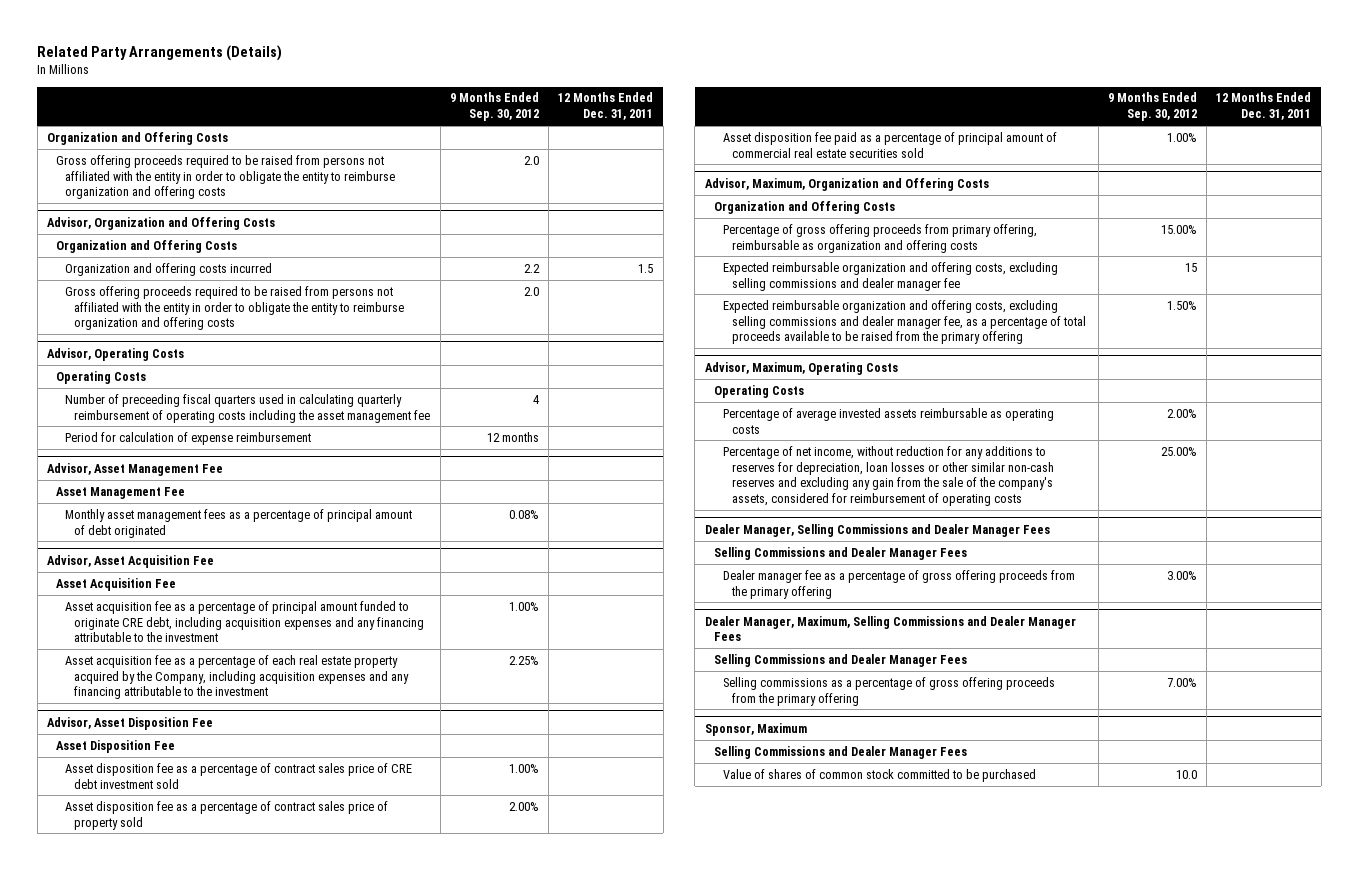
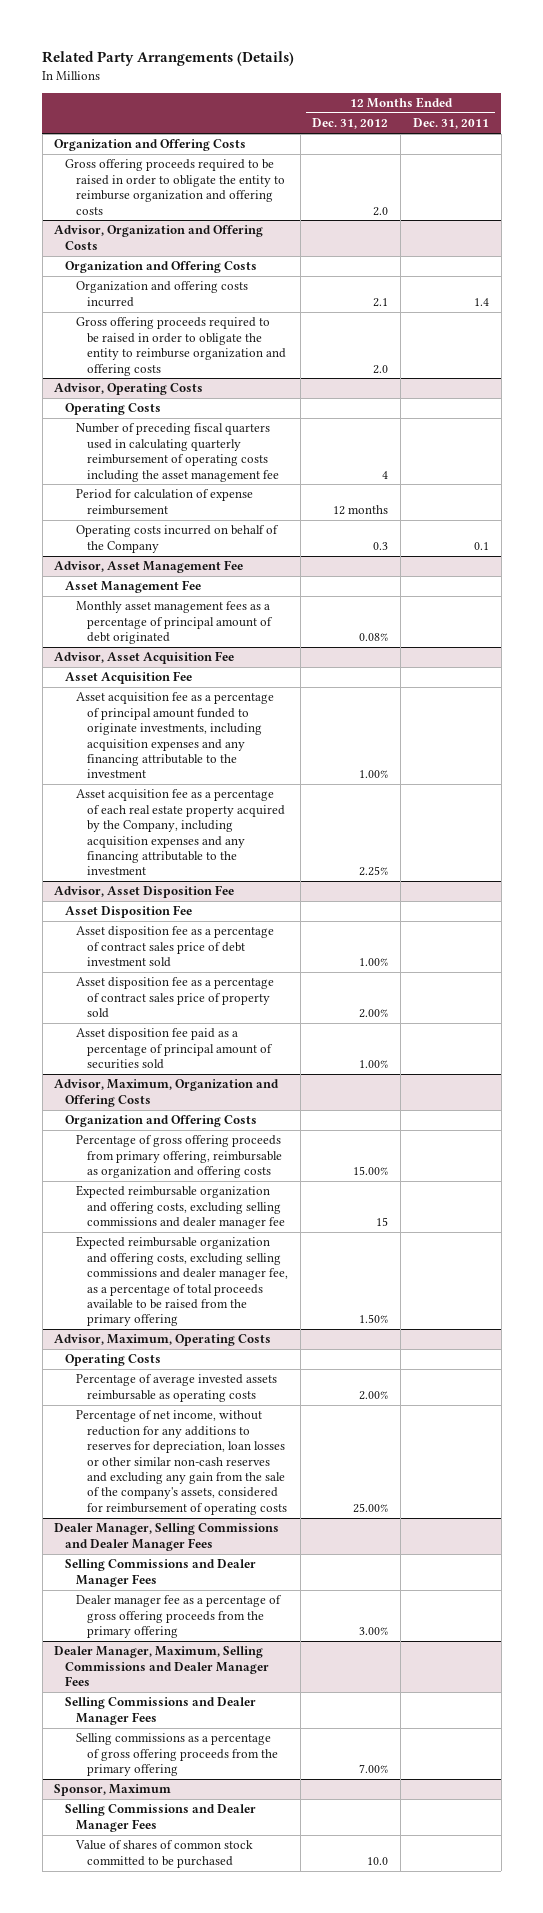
- | 9 Months Ended Sep. 30, 2012 | 12 Months Ended Dec. 31, 2011
+ | 12 Months Ended Dec. 31, 2012 | 12 Months Ended Dec. 31, 2011
- Gross offering proceeds required to be raised from persons not affiliated with the entity in order to obligate the entity to reimburse organization and offering costs | 2.0 |
+ Gross offering proceeds required to be raised in order to obligate the entity to reimburse organization and offering costs | 2.0 |
@ Advisor, Organization and Offering Costs
- Organization and offering costs incurred | 2.2 | 1.5
- Gross offering proceeds required to be raised from persons not affiliated with the entity in order to obligate the entity to reimburse organization and offering costs | 2.0 |
+ Organization and offering costs incurred | 2.1 | 1.4
+ Gross offering proceeds required to be raised in order to obligate the entity to reimburse organization and offering costs | 2.0 |
@ Advisor, Operating Costs
- Number of preceeding fiscal quarters used in calculating quarterly reimbursement of operating costs including the asset management fee | 4 |
+ Number of preceding fiscal quarters used in calculating quarterly reimbursement of operating costs including the asset management fee | 4 |
+ Operating costs incurred on behalf of the Company | 0.3 | 0.1
@ Advisor, Asset Acquisition Fee
- Asset acquisition fee as a percentage of principal amount funded to originate CRE debt, including acquisition expenses and any financing attributable to the investment | 1.00% |
+ Asset acquisition fee as a percentage of principal amount funded to originate investments, including acquisition expenses and any financing attributable to the investment | 1.00% |
@ Advisor, Asset Disposition Fee
- Asset disposition fee as a percentage of contract sales price of CRE debt investment sold | 1.00% |
+ Asset disposition fee as a percentage of contract sales price of debt investment sold | 1.00% |
- Asset disposition fee paid as a percentage of principal amount of commercial real estate securities sold | 1.00% |
+ Asset disposition fee paid as a percentage of principal amount of securities sold | 1.00% |

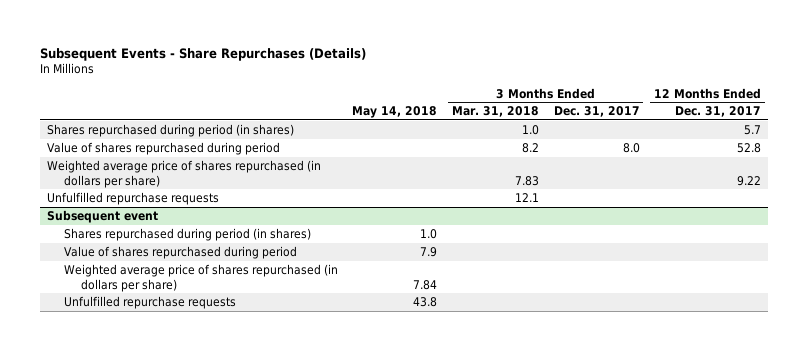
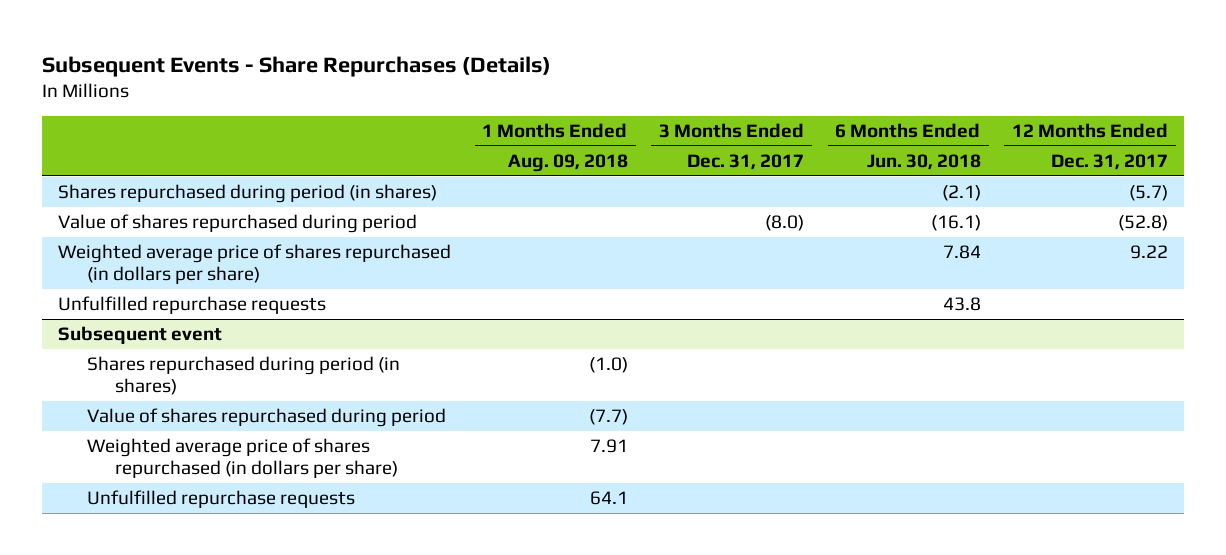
- | May 14, 2018 | 3 Months Ended Mar. 31, 2018 | 3 Months Ended Dec. 31, 2017 | 12 Months Ended Dec. 31, 2017
+ | 1 Months Ended Aug. 09, 2018 | 3 Months Ended Dec. 31, 2017 | 6 Months Ended Jun. 30, 2018 | 12 Months Ended Dec. 31, 2017
- Shares repurchased during period (in shares) | | 1.0 | | 5.7
- Value of shares repurchased during period | | 8.2 | 8.0 | 52.8
+ Shares repurchased during period (in shares) | | | (2.1) | (5.7)
+ Value of shares repurchased during period | | (8.0) | (16.1) | (52.8)

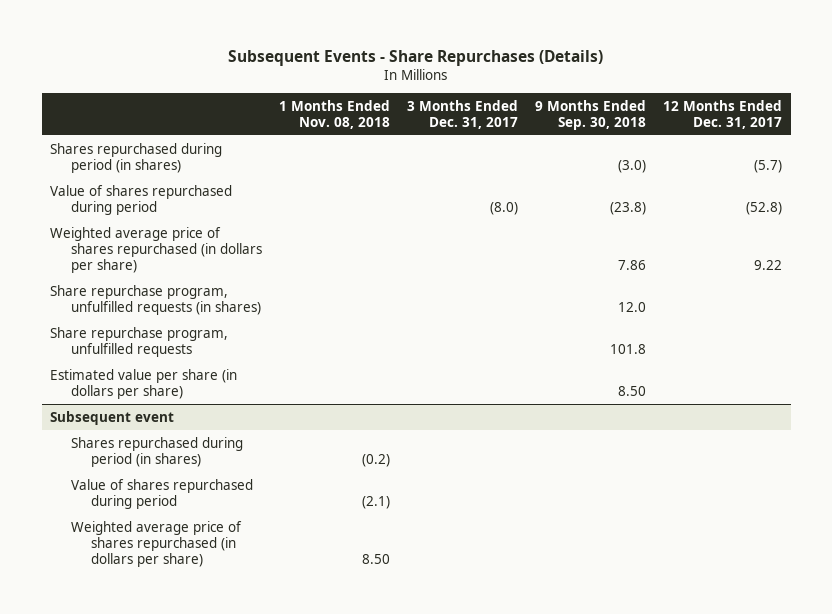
- | 1 Months Ended Aug. 09, 2018 | 3 Months Ended Dec. 31, 2017 | 6 Months Ended Jun. 30, 2018 | 12 Months Ended Dec. 31, 2017
+ | 1 Months Ended Nov. 08, 2018 | 3 Months Ended Dec. 31, 2017 | 9 Months Ended Sep. 30, 2018 | 12 Months Ended Dec. 31, 2017
- Unfulfilled repurchase requests | | | 43.8 |
+ Share repurchase program, unfulfilled requests (in shares) | | | 12.0 |
+ Share repurchase program, unfulfilled requests | | | 101.8 |
+ Estimated value per share (in dollars per share) | | | 8.50 |
@ Subsequent event
- Unfulfilled repurchase requests | 64.1 | | |

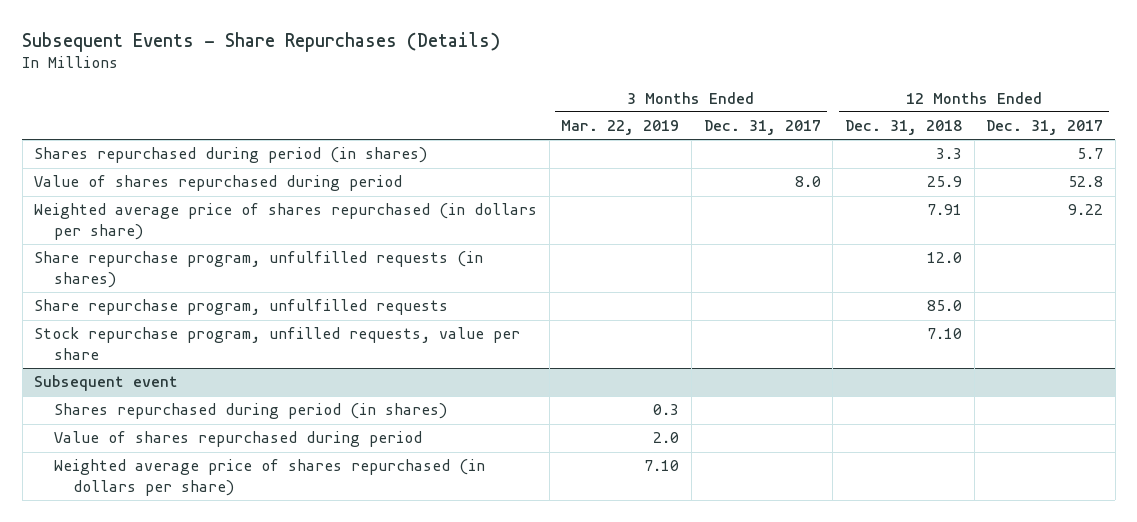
- | 1 Months Ended Nov. 08, 2018 | 3 Months Ended Dec. 31, 2017 | 9 Months Ended Sep. 30, 2018 | 12 Months Ended Dec. 31, 2017
+ | 3 Months Ended Mar. 22, 2019 | 3 Months Ended Dec. 31, 2017 | 12 Months Ended Dec. 31, 2018 | 12 Months Ended Dec. 31, 2017
- Shares repurchased during period (in shares) | | | (3.0) | (5.7)
- Value of shares repurchased during period | | (8.0) | (23.8) | (52.8)
+ Shares repurchased during period (in shares) | | | 3.3 | 5.7
+ Value of shares repurchased during period | | 8.0 | 25.9 | 52.8
- Estimated value per share (in dollars per share) | | | 8.50 |
+ Stock repurchase program, unfilled requests, value per share | | | 7.10 |

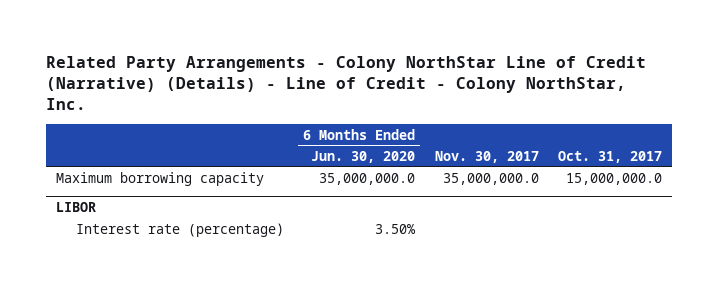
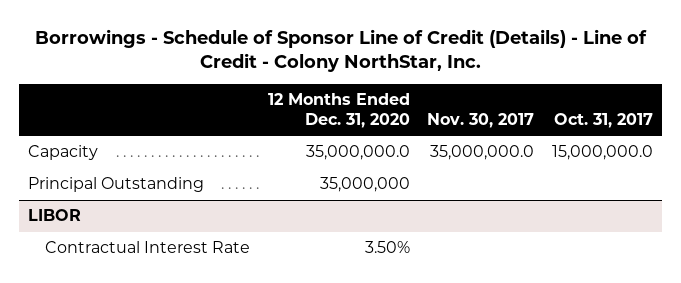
- Related Party Arrangements - Colony NorthStar Line of Credit (Narrative) (Details) - Line of Credit - Colony NorthStar, Inc.
+ Borrowings - Schedule of Sponsor Line of Credit (Details) - Line of Credit - Colony NorthStar, Inc.
- | 6 Months Ended Jun. 30, 2020 | Nov. 30, 2017 | Oct. 31, 2017
+ | 12 Months Ended Dec. 31, 2020 | Nov. 30, 2017 | Oct. 31, 2017
- Maximum borrowing capacity | 35,000,000.0 | 35,000,000.0 | 15,000,000.0
+ Capacity | 35,000,000.0 | 35,000,000.0 | 15,000,000.0
+ Principal Outstanding | 35,000,000 | |
@ LIBOR
- Interest rate (percentage) | 3.50% | |
+ Contractual Interest Rate | 3.50% | |

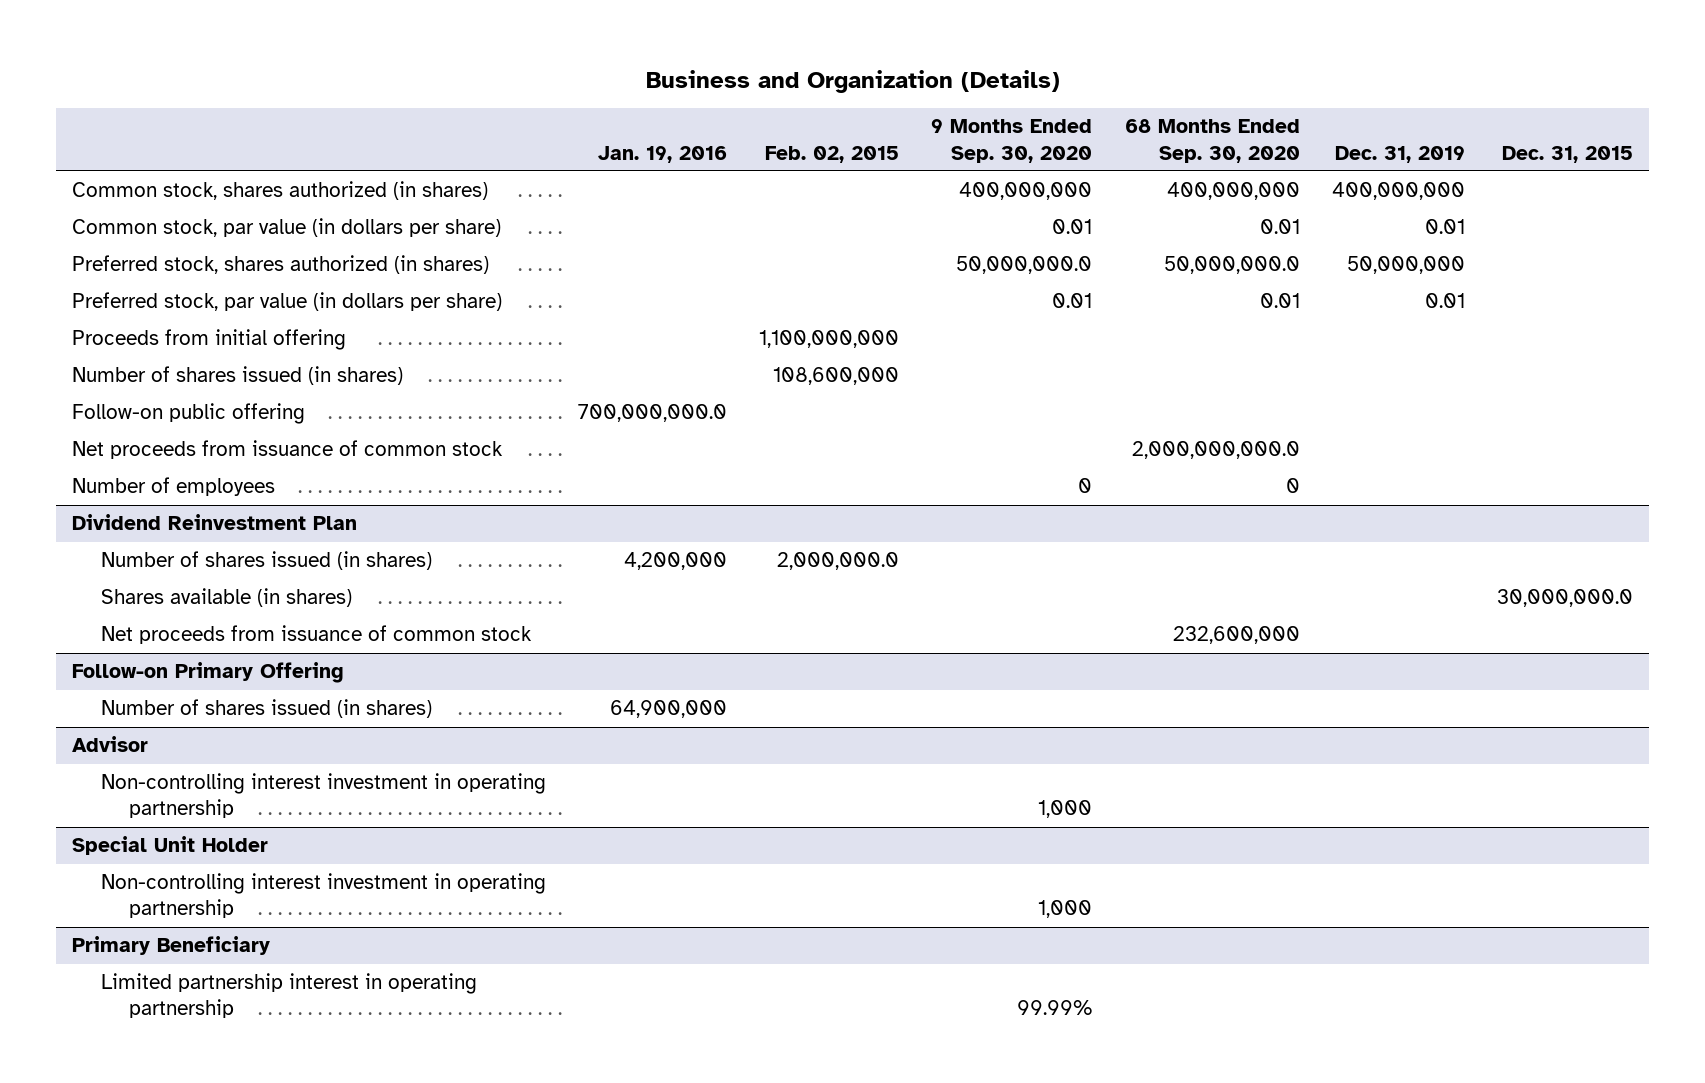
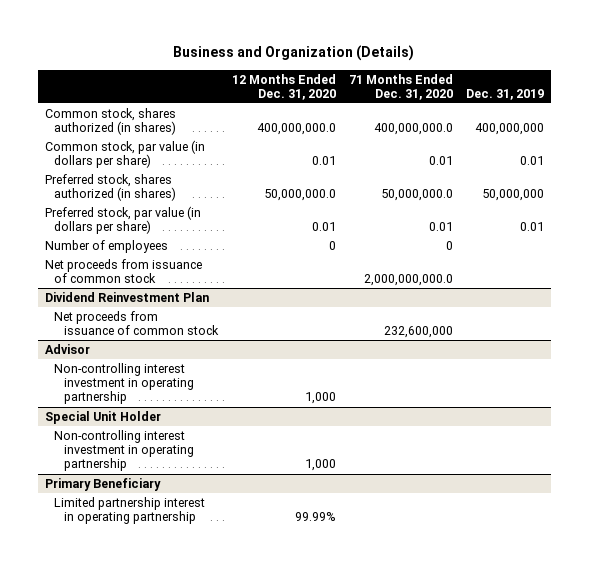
- | Jan. 19, 2016 | Feb. 02, 2015 | 9 Months Ended Sep. 30, 2020 | 68 Months Ended Sep. 30, 2020 | Dec. 31, 2019 | Dec. 31, 2015
+ | 12 Months Ended Dec. 31, 2020 | 71 Months Ended Dec. 31, 2020 | Dec. 31, 2019
- Proceeds from initial offering | | 1,100,000,000 | | | |
- Number of shares issued (in shares) | | 108,600,000 | | | |
- Follow-on public offering | 700,000,000.0 | | | | |
moved down: Net proceeds from issuance of common stock | | 2,000,000,000.0 |
@ Dividend Reinvestment Plan
- Number of shares issued (in shares) | 4,200,000 | 2,000,000.0 | | | |
- Shares available (in shares) | | | | | | 30,000,000.0
- Follow-on Primary Offering
- Number of shares issued (in shares) | 64,900,000 | | | | |

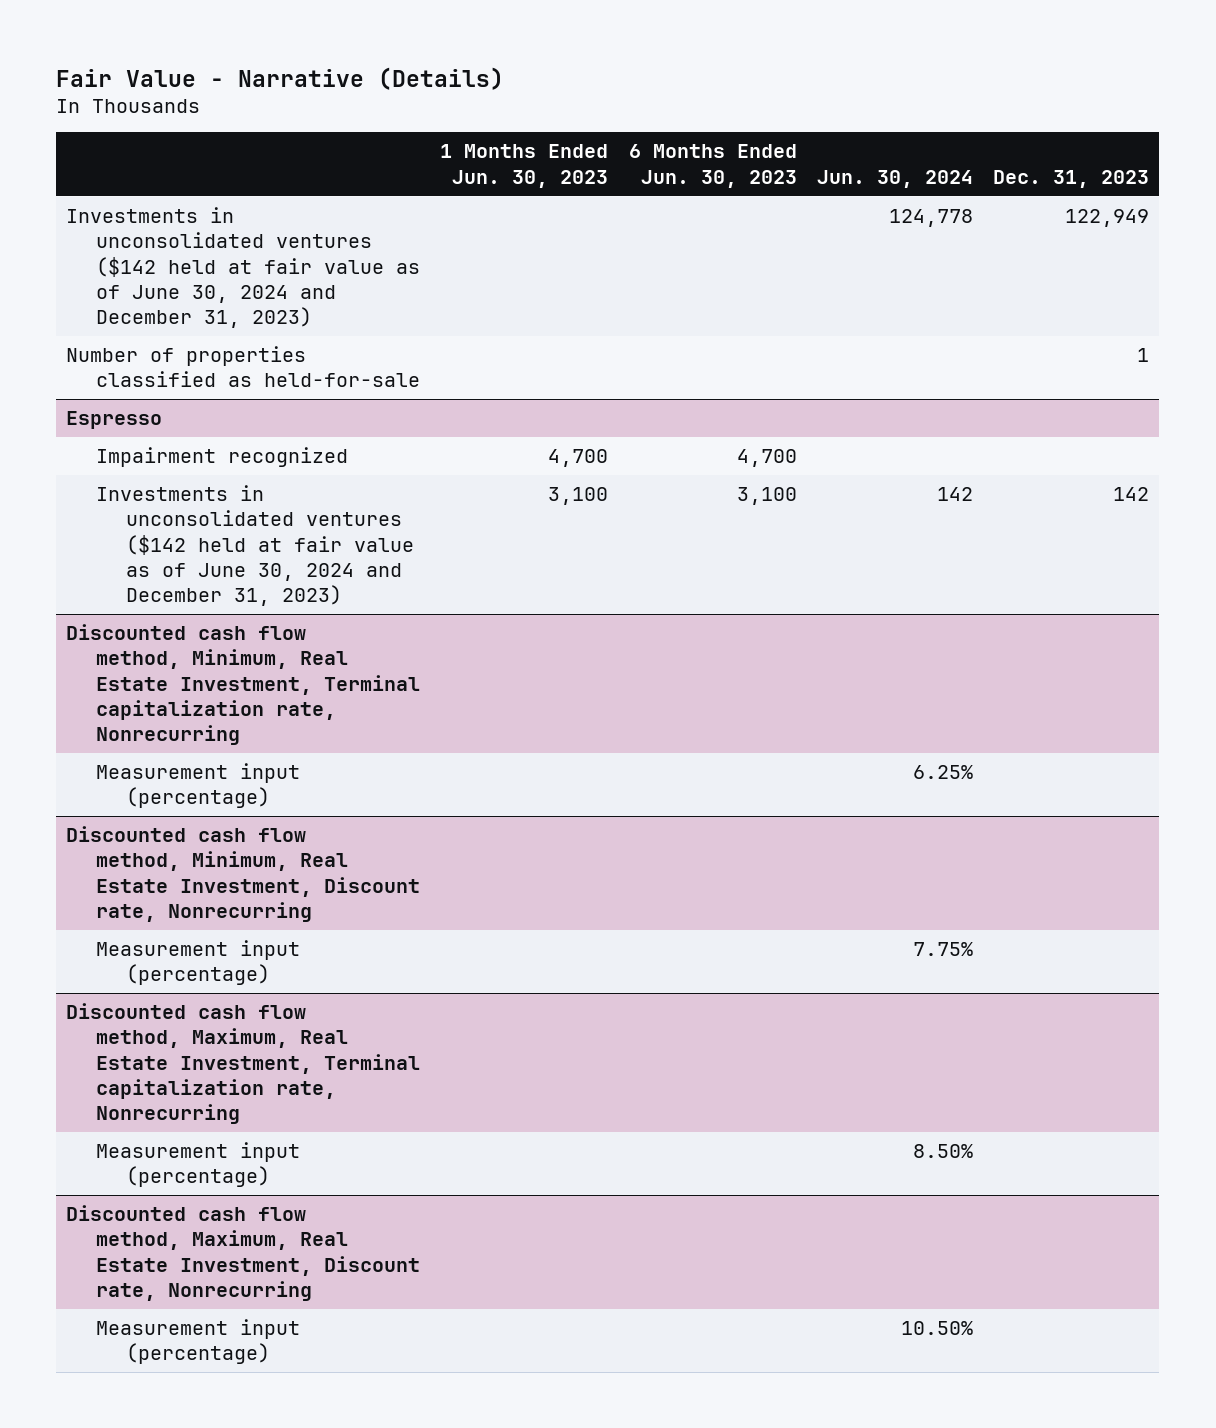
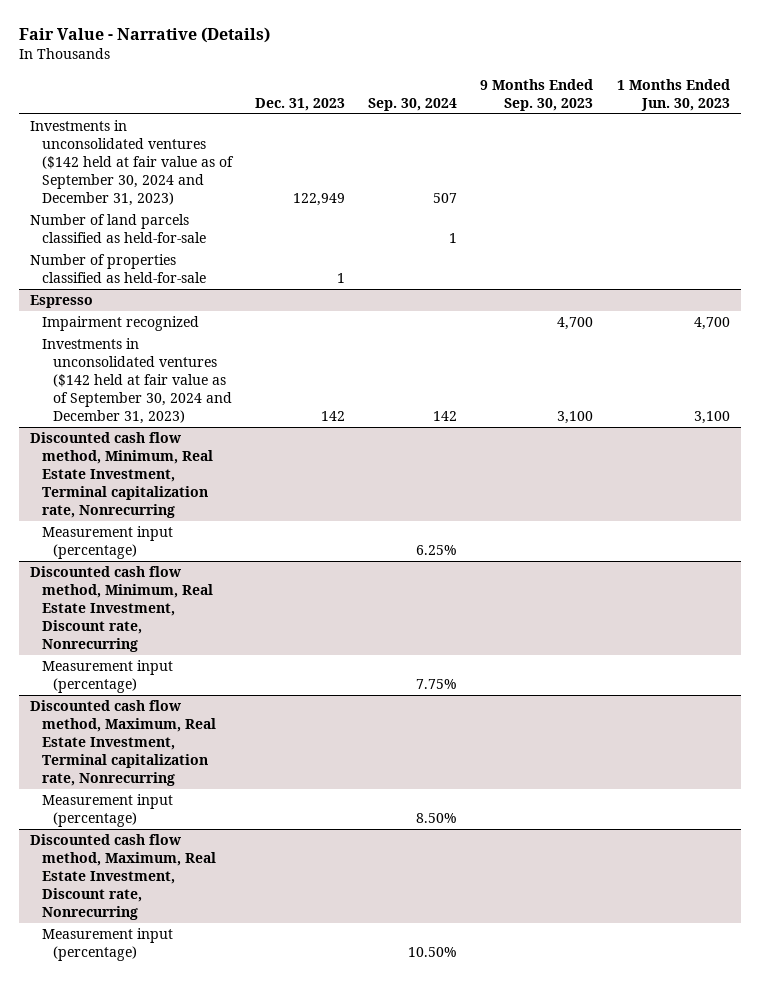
- | 1 Months Ended Jun. 30, 2023 | 6 Months Ended Jun. 30, 2023 | Jun. 30, 2024 | Dec. 31, 2023
+ | Dec. 31, 2023 | Sep. 30, 2024 | 9 Months Ended Sep. 30, 2023 | 1 Months Ended Jun. 30, 2023
- Investments in unconsolidated ventures ($142 held at fair value as of June 30, 2024 and December 31, 2023) | | | 124,778 | 122,949
+ Investments in unconsolidated ventures ($142 held at fair value as of September 30, 2024 and December 31, 2023) | 122,949 | 507 | |
+ Number of land parcels classified as held-for-sale | | 1 | |
@ Espresso
- Investments in unconsolidated ventures ($142 held at fair value as of June 30, 2024 and December 31, 2023) | 3,100 | 3,100 | 142 | 142
+ Investments in unconsolidated ventures ($142 held at fair value as of September 30, 2024 and December 31, 2023) | 142 | 142 | 3,100 | 3,100

